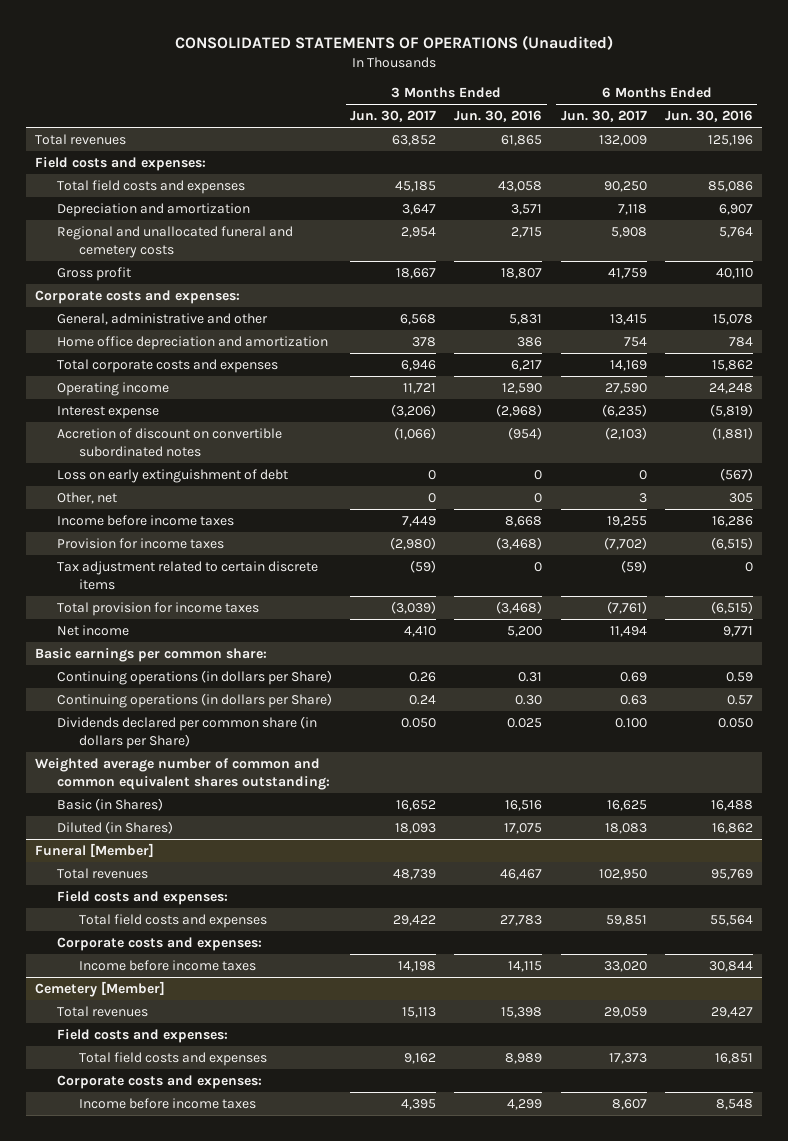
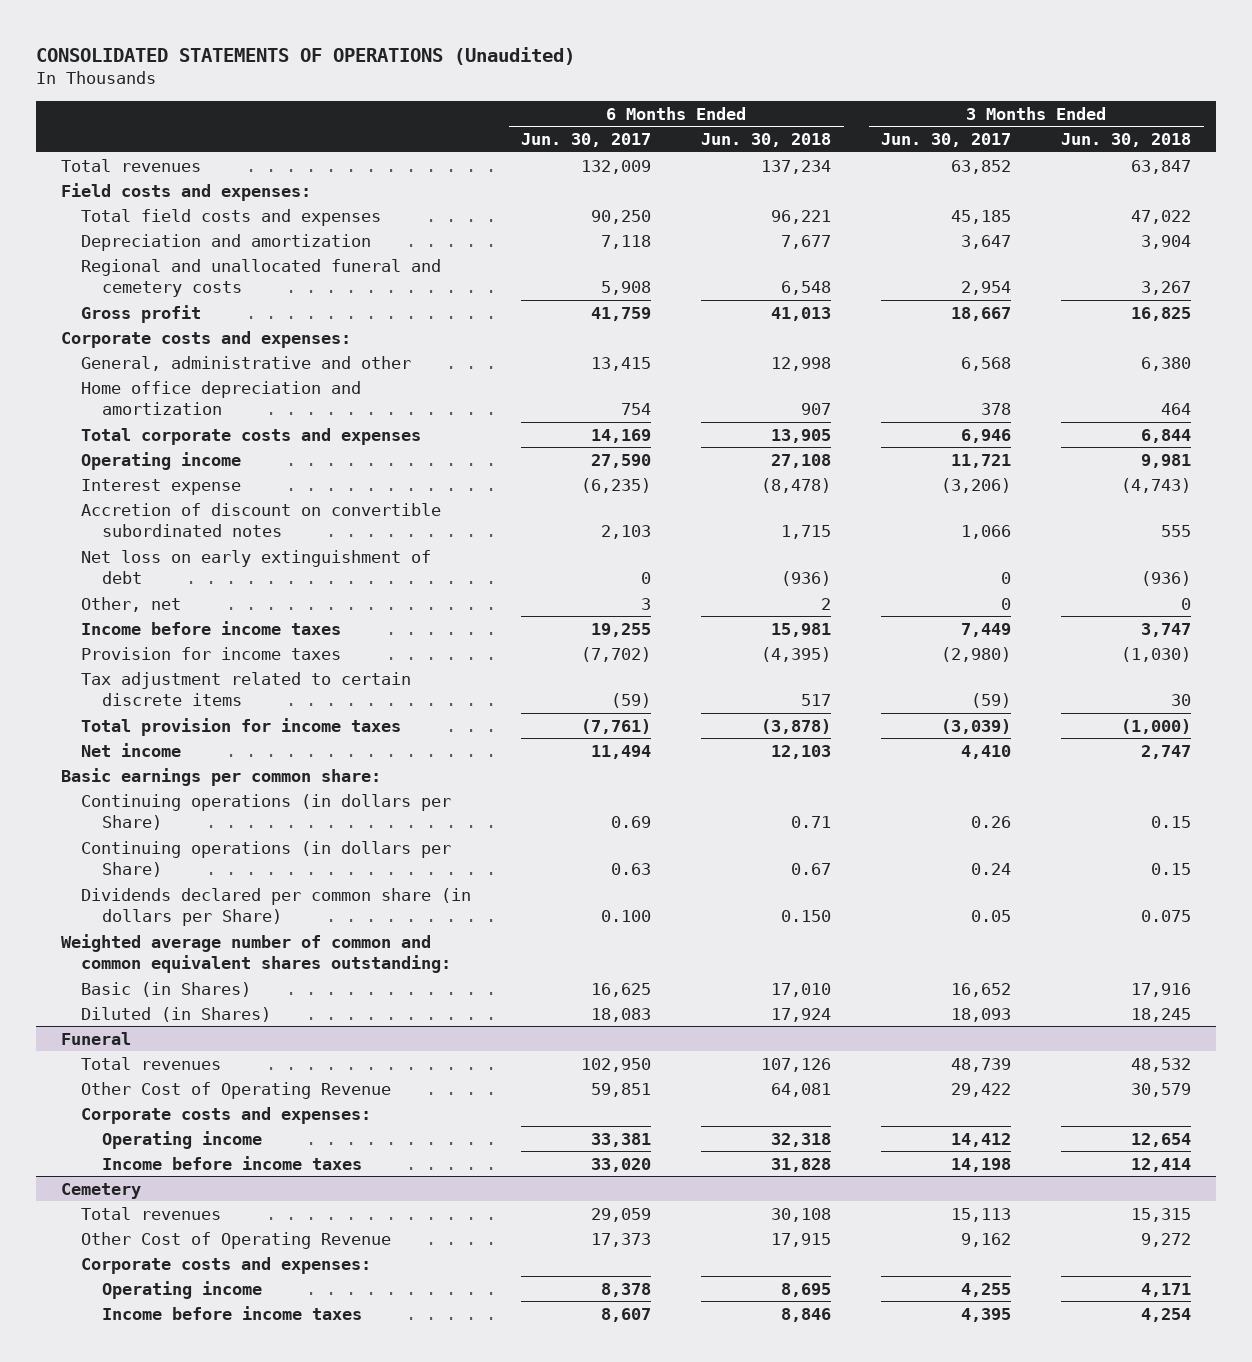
- | 3 Months Ended Jun. 30, 2017 | 3 Months Ended Jun. 30, 2016 | 6 Months Ended Jun. 30, 2017 | 6 Months Ended Jun. 30, 2016
+ | 6 Months Ended Jun. 30, 2017 | 6 Months Ended Jun. 30, 2018 | 3 Months Ended Jun. 30, 2017 | 3 Months Ended Jun. 30, 2018
- Accretion of discount on convertible subordinated notes | (1,066) | (954) | (2,103) | (1,881)
- Loss on early extinguishment of debt | 0 | 0 | 0 | (567)
+ Accretion of discount on convertible subordinated notes | 2,103 | 1,715 | 1,066 | 555
+ Net loss on early extinguishment of debt | 0 | (936) | 0 | (936)
- Dividends declared per common share (in dollars per Share) | 0.050 | 0.025 | 0.100 | 0.050
+ Dividends declared per common share (in dollars per Share) | 0.100 | 0.150 | 0.05 | 0.075
- Funeral [Member]
+ Funeral
- Field costs and expenses:
- Total field costs and expenses | 29,422 | 27,783 | 59,851 | 55,564
+ Other Cost of Operating Revenue | 59,851 | 64,081 | 29,422 | 30,579
+ Operating income | 33,381 | 32,318 | 14,412 | 12,654
- Cemetery [Member]
+ Cemetery
- Field costs and expenses:
- Total field costs and expenses | 9,162 | 8,989 | 17,373 | 16,851
+ Other Cost of Operating Revenue | 17,373 | 17,915 | 9,162 | 9,272
+ Operating income | 8,378 | 8,695 | 4,255 | 4,171

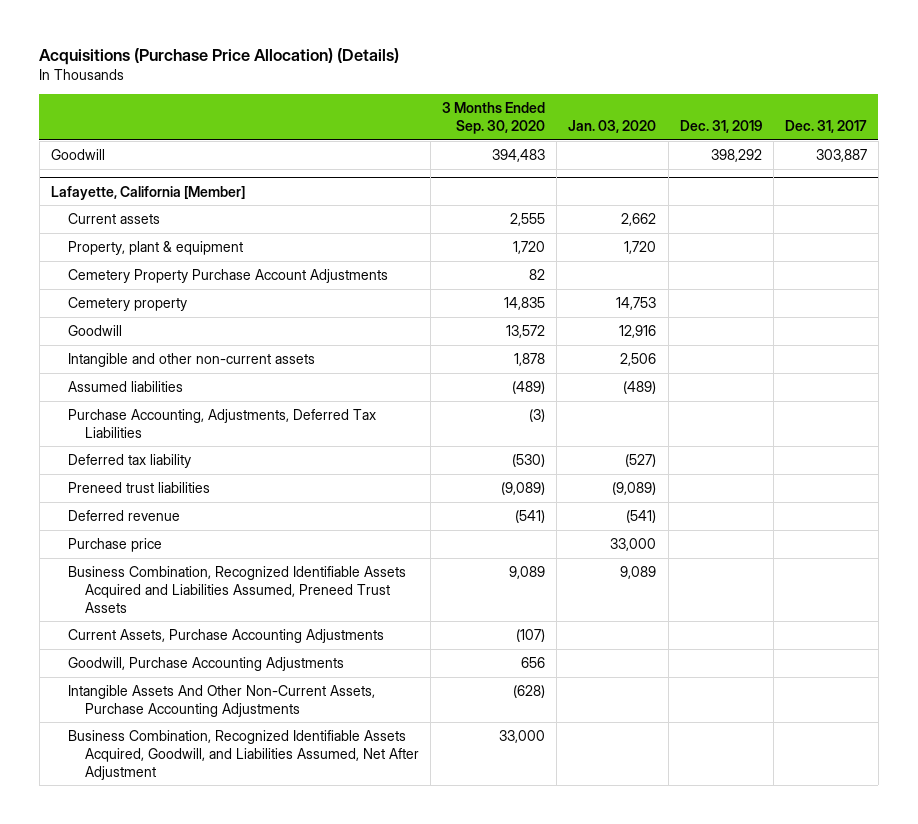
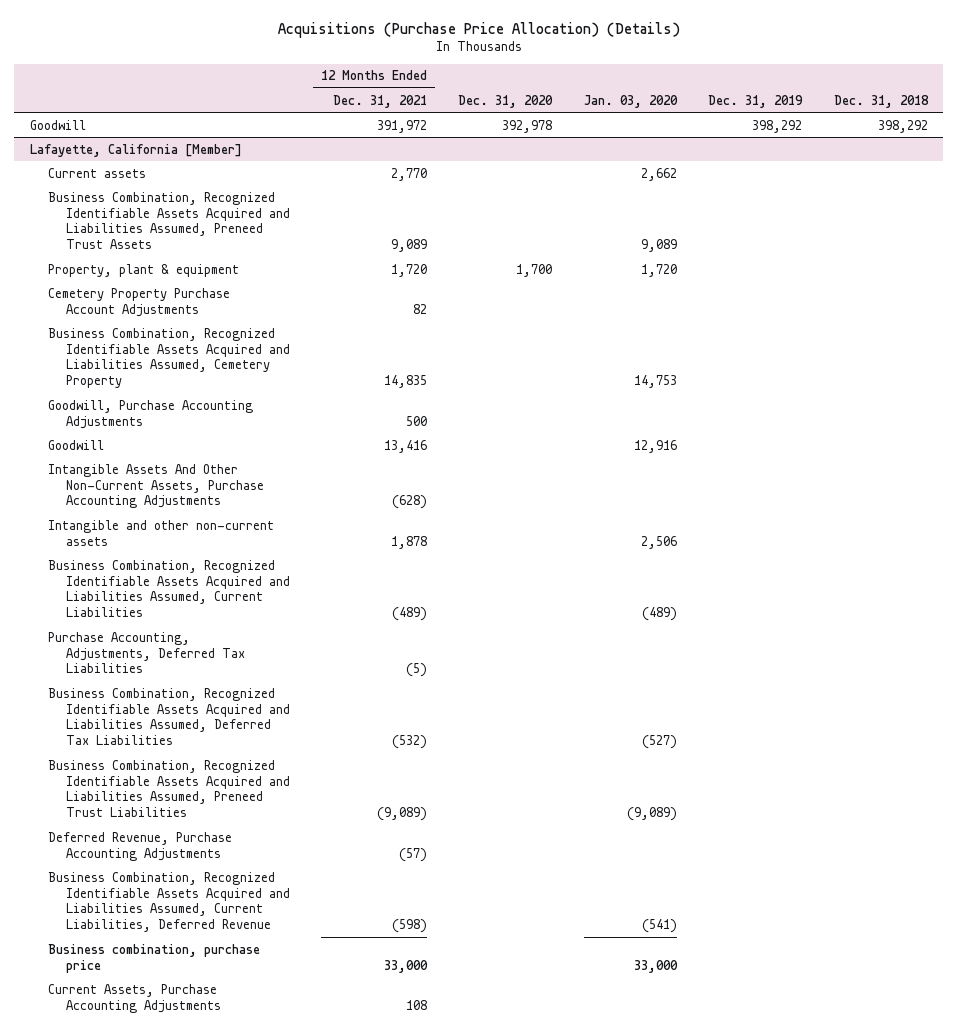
- | 3 Months Ended Sep. 30, 2020 | Jan. 03, 2020 | Dec. 31, 2019 | Dec. 31, 2017
+ | 12 Months Ended Dec. 31, 2021 | Dec. 31, 2020 | Jan. 03, 2020 | Dec. 31, 2019 | Dec. 31, 2018
@ Lafayette, California [Member]
moved up: Business Combination, Recognized Identifiable Assets Acquired and Liabilities Assumed, Preneed Trust Assets | 9,089 | | 9,089 | |
- Cemetery property | 14,835 | 14,753 | |
+ Business Combination, Recognized Identifiable Assets Acquired and Liabilities Assumed, Cemetery Property | 14,835 | | 14,753 | |
moved up: Goodwill, Purchase Accounting Adjustments | 500 | | | |
moved up: Intangible Assets And Other Non-Current Assets, Purchase Accounting Adjustments | (628) | | | |
- Assumed liabilities | (489) | (489) | |
+ Business Combination, Recognized Identifiable Assets Acquired and Liabilities Assumed, Current Liabilities | (489) | | (489) | |
- Deferred tax liability | (530) | (527) | |
- Preneed trust liabilities | (9,089) | (9,089) | |
- Deferred revenue | (541) | (541) | |
- Purchase price | | 33,000 | |
+ Business Combination, Recognized Identifiable Assets Acquired and Liabilities Assumed, Deferred Tax Liabilities | (532) | | (527) | |
+ Business Combination, Recognized Identifiable Assets Acquired and Liabilities Assumed, Preneed Trust Liabilities | (9,089) | | (9,089) | |
+ Deferred Revenue, Purchase Accounting Adjustments | (57) | | | |
+ Business Combination, Recognized Identifiable Assets Acquired and Liabilities Assumed, Current Liabilities, Deferred Revenue | (598) | | (541) | |
+ Business combination, purchase price | 33,000 | | 33,000 | |
- Business Combination, Recognized Identifiable Assets Acquired, Goodwill, and Liabilities Assumed, Net After Adjustment | 33,000 | | |

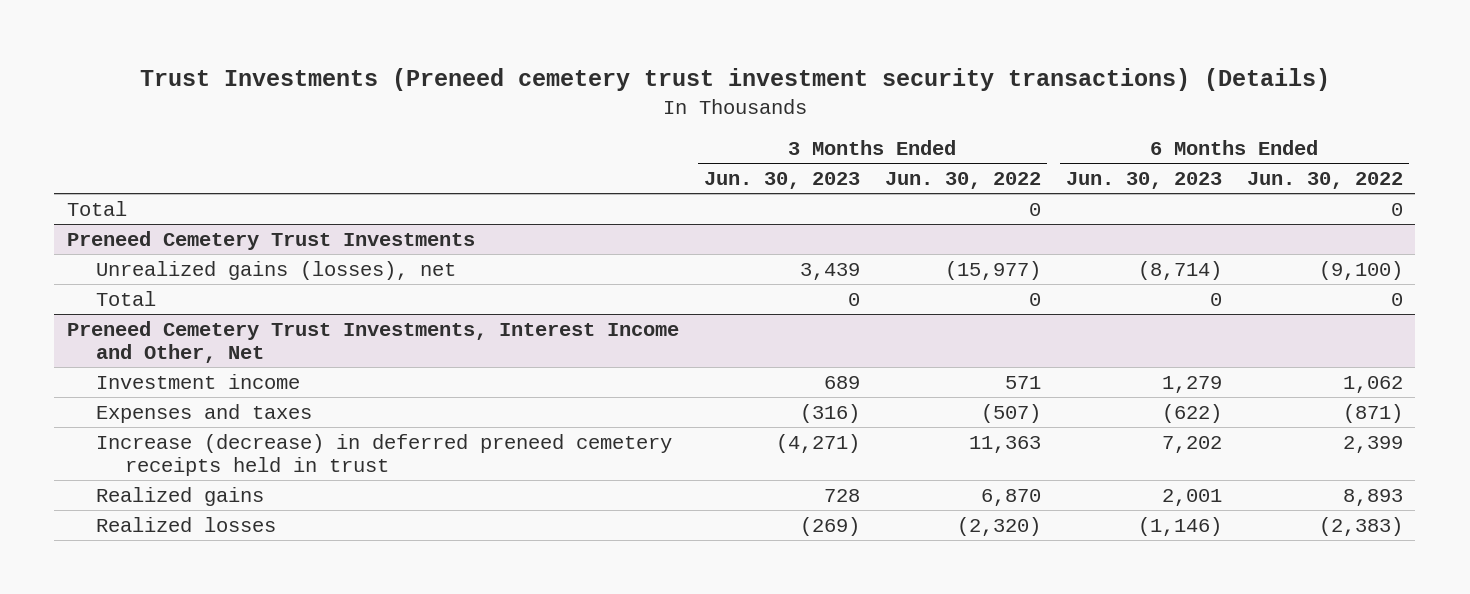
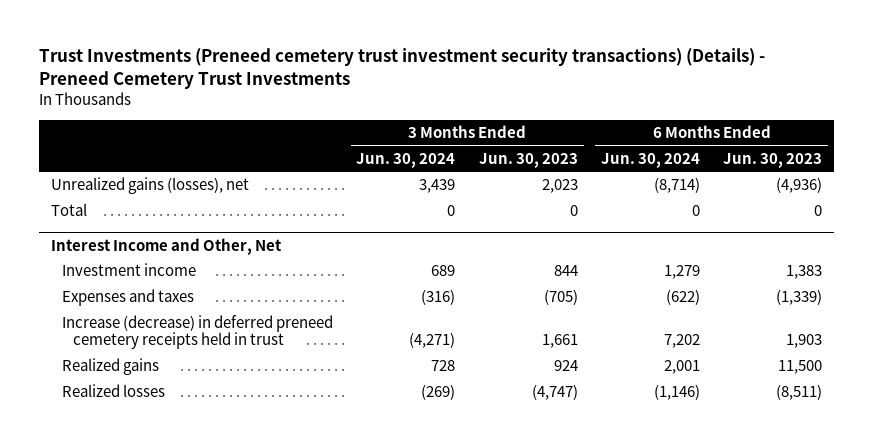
- Trust Investments (Preneed cemetery trust investment security transactions) (Details)
+ Trust Investments (Preneed cemetery trust investment security transactions) (Details) - Preneed Cemetery Trust Investments
- | 3 Months Ended Jun. 30, 2023 | 3 Months Ended Jun. 30, 2022 | 6 Months Ended Jun. 30, 2023 | 6 Months Ended Jun. 30, 2022
+ | 3 Months Ended Jun. 30, 2024 | 3 Months Ended Jun. 30, 2023 | 6 Months Ended Jun. 30, 2024 | 6 Months Ended Jun. 30, 2023
- Total | | 0 | | 0
- Preneed Cemetery Trust Investments
- Unrealized gains (losses), net | 3,439 | (15,977) | (8,714) | (9,100)
+ Unrealized gains (losses), net | 3,439 | 2,023 | (8,714) | (4,936)
- Preneed Cemetery Trust Investments, Interest Income and Other, Net
- Investment income | 689 | 571 | 1,279 | 1,062
- Expenses and taxes | (316) | (507) | (622) | (871)
- Increase (decrease) in deferred preneed cemetery receipts held in trust | (4,271) | 11,363 | 7,202 | 2,399
- Realized gains | 728 | 6,870 | 2,001 | 8,893
- Realized losses | (269) | (2,320) | (1,146) | (2,383)
+ Interest Income and Other, Net
+ Investment income | 689 | 844 | 1,279 | 1,383
+ Expenses and taxes | (316) | (705) | (622) | (1,339)
+ Increase (decrease) in deferred preneed cemetery receipts held in trust | (4,271) | 1,661 | 7,202 | 1,903
+ Realized gains | 728 | 924 | 2,001 | 11,500
+ Realized losses | (269) | (4,747) | (1,146) | (8,511)

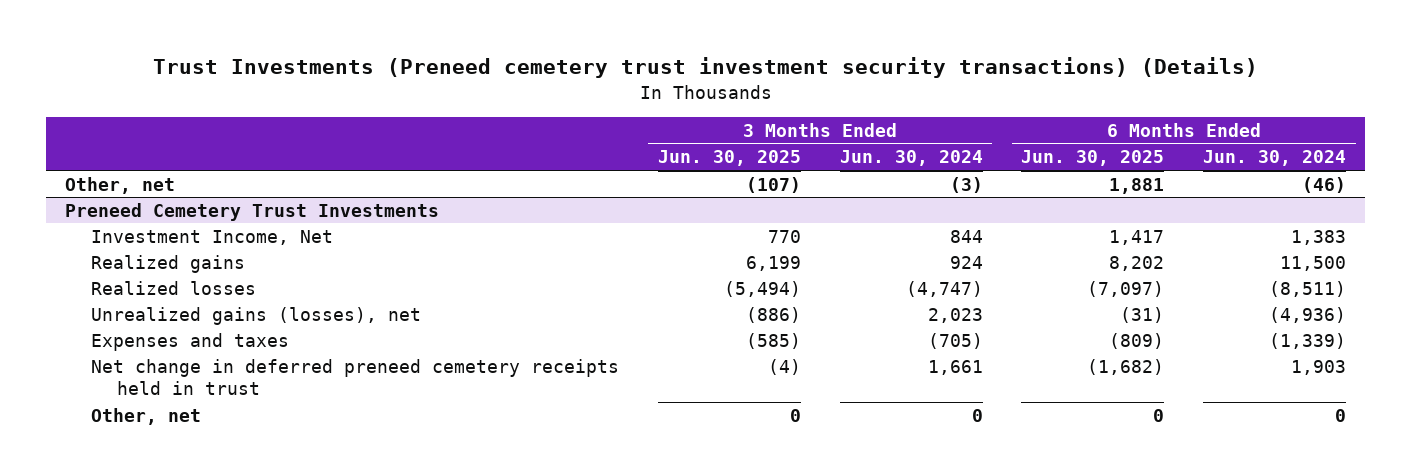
- Trust Investments (Preneed cemetery trust investment security transactions) (Details) - Preneed Cemetery Trust Investments
+ Trust Investments (Preneed cemetery trust investment security transactions) (Details)
- | 3 Months Ended Jun. 30, 2024 | 3 Months Ended Jun. 30, 2023 | 6 Months Ended Jun. 30, 2024 | 6 Months Ended Jun. 30, 2023
+ | 3 Months Ended Jun. 30, 2025 | 3 Months Ended Jun. 30, 2024 | 6 Months Ended Jun. 30, 2025 | 6 Months Ended Jun. 30, 2024
- Unrealized gains (losses), net | 3,439 | 2,023 | (8,714) | (4,936)
- Total | 0 | 0 | 0 | 0
- Interest Income and Other, Net
- Investment income | 689 | 844 | 1,279 | 1,383
- Expenses and taxes | (316) | (705) | (622) | (1,339)
- Increase (decrease) in deferred preneed cemetery receipts held in trust | (4,271) | 1,661 | 7,202 | 1,903
- Realized gains | 728 | 924 | 2,001 | 11,500
- Realized losses | (269) | (4,747) | (1,146) | (8,511)
+ Other, net | (107) | (3) | 1,881 | (46)
+ Preneed Cemetery Trust Investments
+ Investment Income, Net | 770 | 844 | 1,417 | 1,383
+ Realized gains | 6,199 | 924 | 8,202 | 11,500
+ Realized losses | (5,494) | (4,747) | (7,097) | (8,511)
+ Unrealized gains (losses), net | (886) | 2,023 | (31) | (4,936)
+ Expenses and taxes | (585) | (705) | (809) | (1,339)
+ Net change in deferred preneed cemetery receipts held in trust | (4) | 1,661 | (1,682) | 1,903
+ Other, net | 0 | 0 | 0 | 0

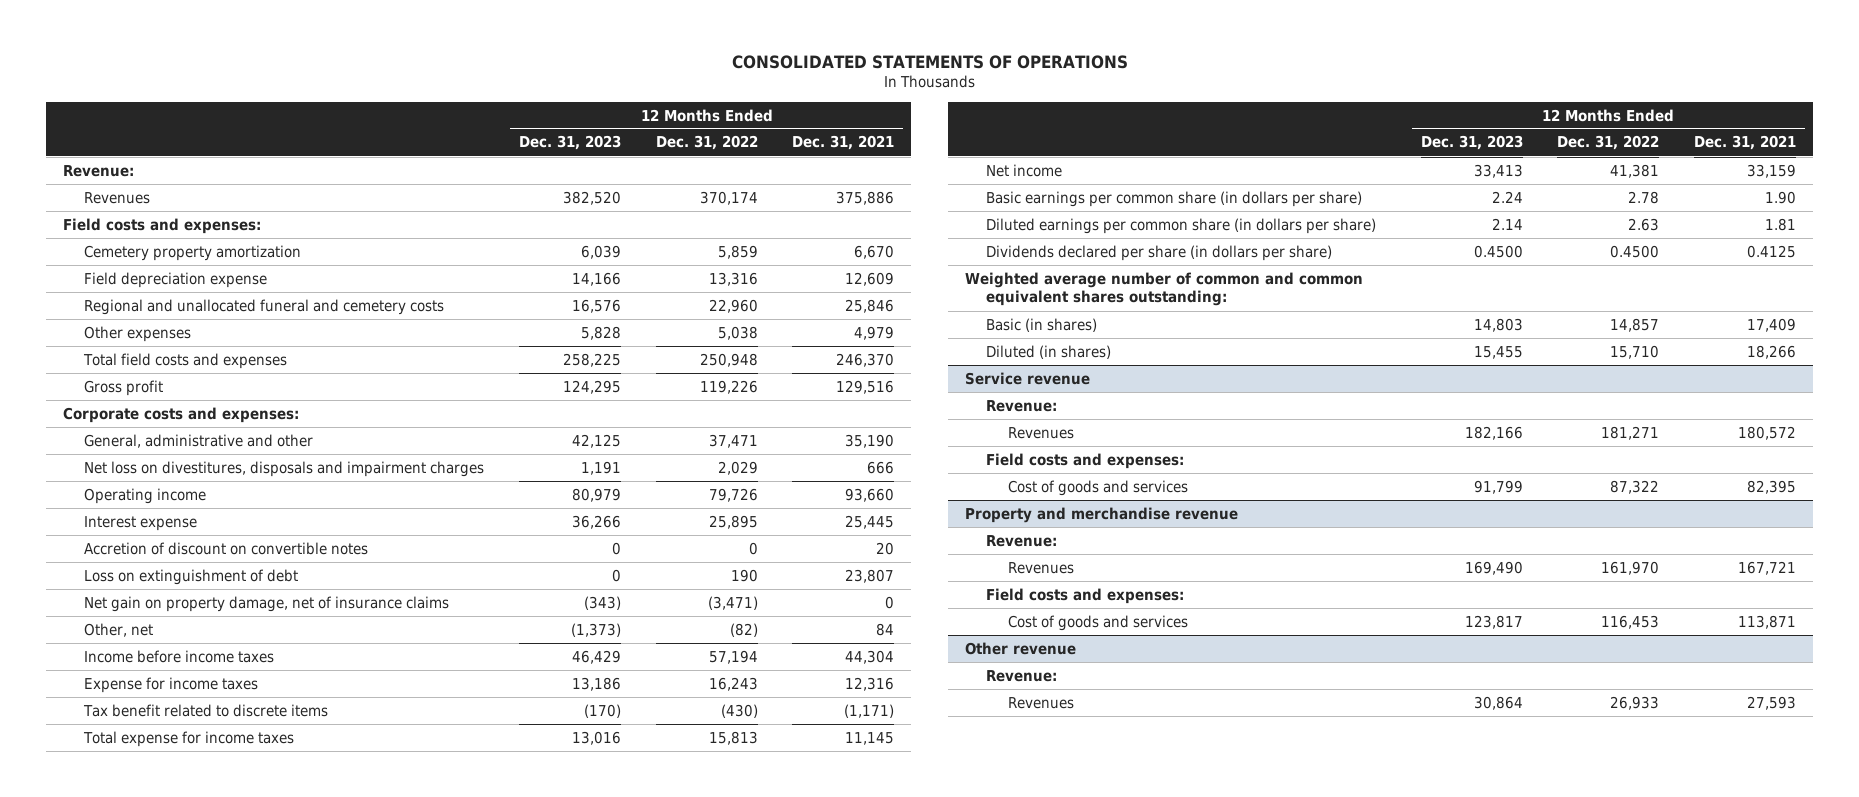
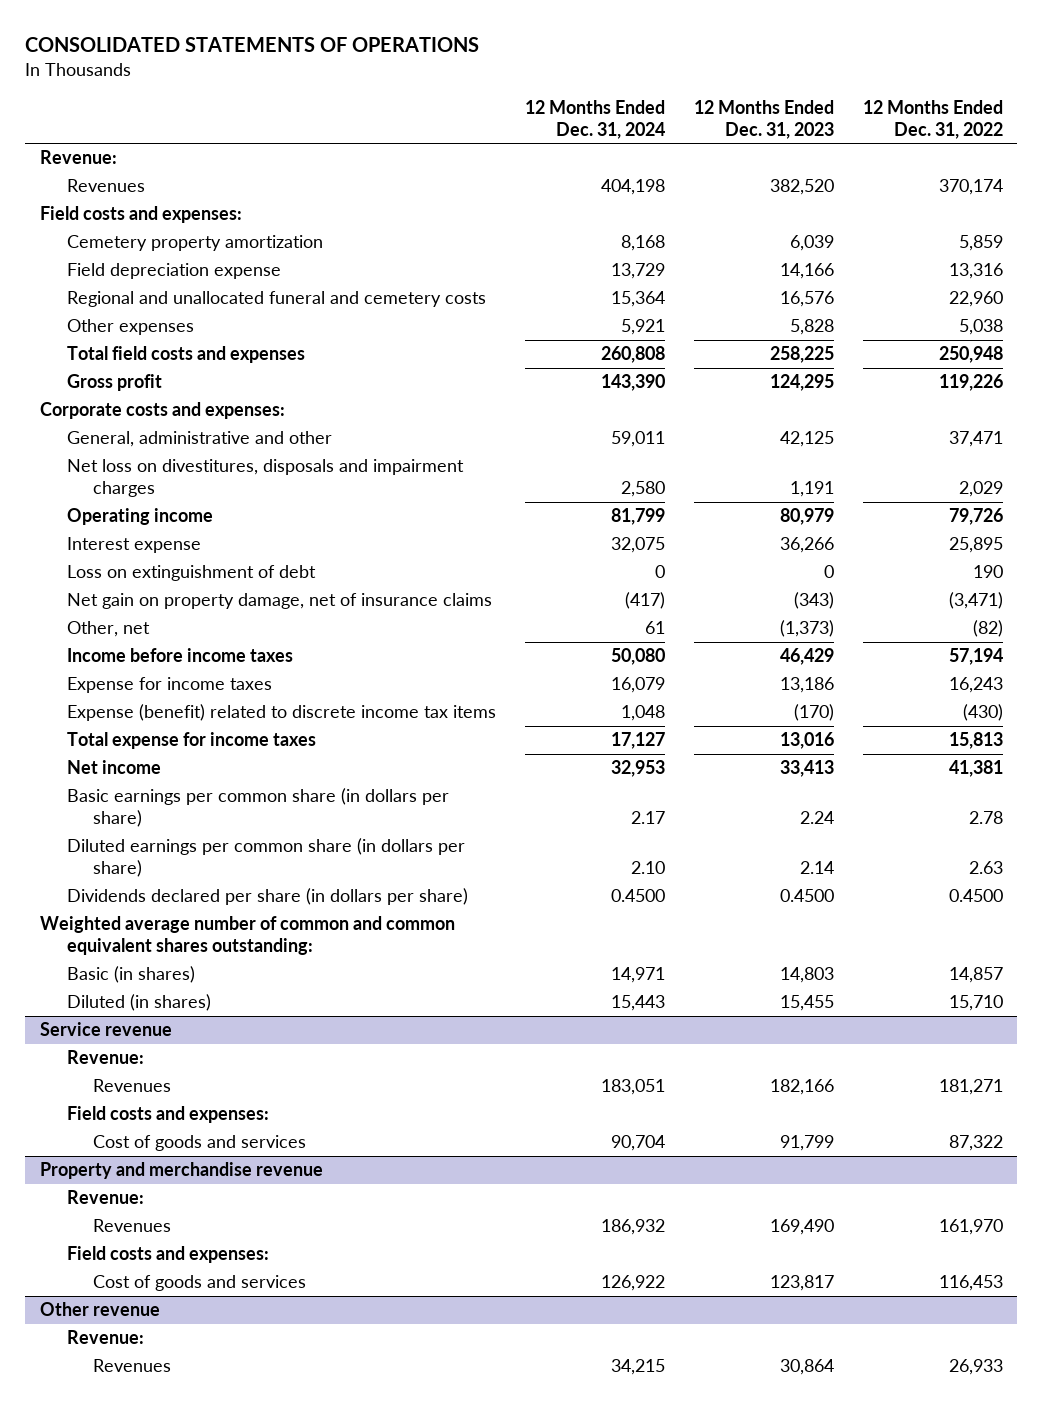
- | 12 Months Ended Dec. 31, 2023 | 12 Months Ended Dec. 31, 2022 | 12 Months Ended Dec. 31, 2021
+ | 12 Months Ended Dec. 31, 2024 | 12 Months Ended Dec. 31, 2023 | 12 Months Ended Dec. 31, 2022
- Accretion of discount on convertible notes | 0 | 0 | 20
- Tax benefit related to discrete items | (170) | (430) | (1,171)
+ Expense (benefit) related to discrete income tax items | 1,048 | (170) | (430)

